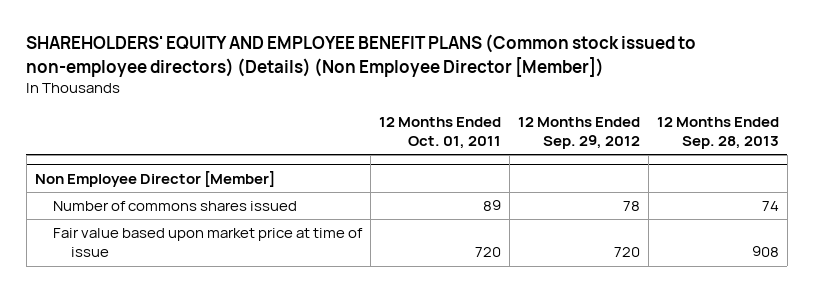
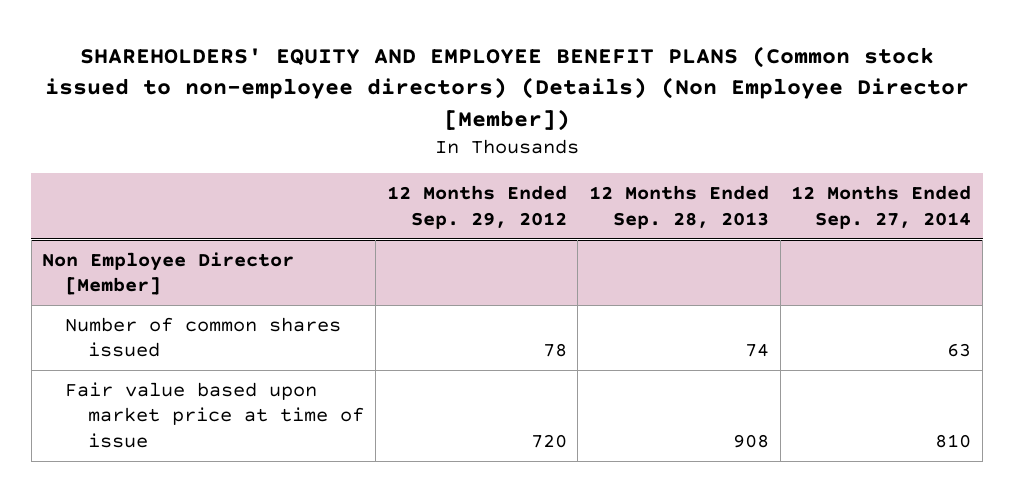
- | 12 Months Ended Oct. 01, 2011 | 12 Months Ended Sep. 29, 2012 | 12 Months Ended Sep. 28, 2013
+ | 12 Months Ended Sep. 29, 2012 | 12 Months Ended Sep. 28, 2013 | 12 Months Ended Sep. 27, 2014
@ Non Employee Director [Member]
- Number of commons shares issued | 89 | 78 | 74
+ Number of common shares issued | 78 | 74 | 63

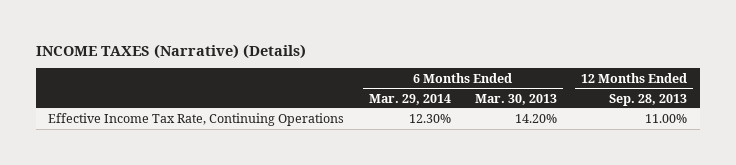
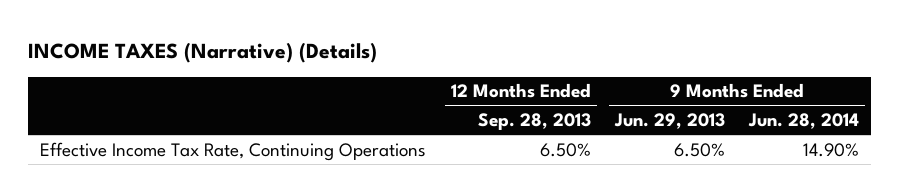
- | 6 Months Ended Mar. 29, 2014 | 6 Months Ended Mar. 30, 2013 | 12 Months Ended Sep. 28, 2013
+ | 12 Months Ended Sep. 28, 2013 | 9 Months Ended Jun. 29, 2013 | 9 Months Ended Jun. 28, 2014
- Effective Income Tax Rate, Continuing Operations | 12.30% | 14.20% | 11.00%
+ Effective Income Tax Rate, Continuing Operations | 6.50% | 6.50% | 14.90%

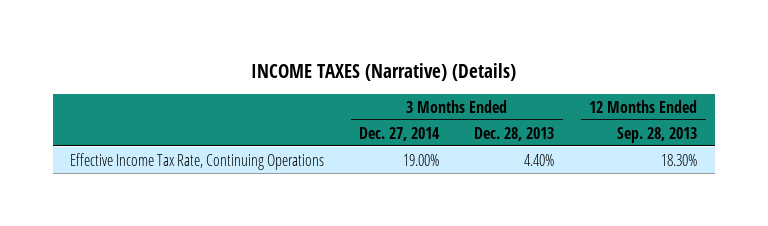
- | 12 Months Ended Sep. 28, 2013 | 9 Months Ended Jun. 29, 2013 | 9 Months Ended Jun. 28, 2014
+ | 3 Months Ended Dec. 27, 2014 | 3 Months Ended Dec. 28, 2013 | 12 Months Ended Sep. 28, 2013
- Effective Income Tax Rate, Continuing Operations | 6.50% | 6.50% | 14.90%
+ Effective Income Tax Rate, Continuing Operations | 19.00% | 4.40% | 18.30%

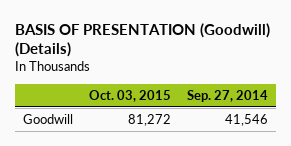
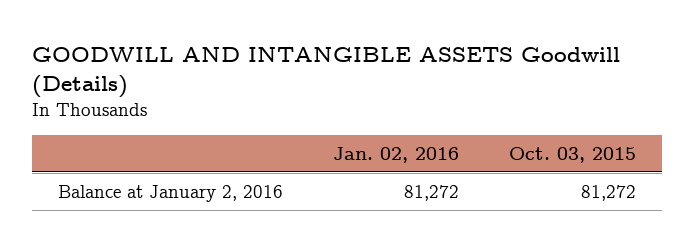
- BASIS OF PRESENTATION (Goodwill) (Details)
+ GOODWILL AND INTANGIBLE ASSETS Goodwill (Details)
- | Oct. 03, 2015 | Sep. 27, 2014
+ | Jan. 02, 2016 | Oct. 03, 2015
- Goodwill | 81,272 | 41,546
+ Balance at January 2, 2016 | 81,272 | 81,272

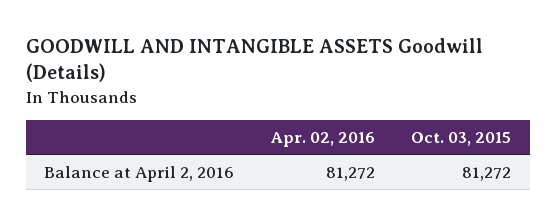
- | Jan. 02, 2016 | Oct. 03, 2015
+ | Apr. 02, 2016 | Oct. 03, 2015
- Balance at January 2, 2016 | 81,272 | 81,272
+ Balance at April 2, 2016 | 81,272 | 81,272

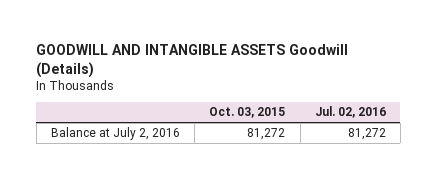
- | Apr. 02, 2016 | Oct. 03, 2015
+ | Oct. 03, 2015 | Jul. 02, 2016
- Balance at April 2, 2016 | 81,272 | 81,272
+ Balance at July 2, 2016 | 81,272 | 81,272

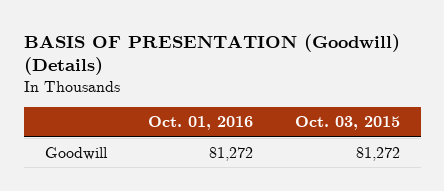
- GOODWILL AND INTANGIBLE ASSETS Goodwill (Details)
+ BASIS OF PRESENTATION (Goodwill) (Details)
- | Oct. 03, 2015 | Jul. 02, 2016
+ | Oct. 01, 2016 | Oct. 03, 2015
- Balance at July 2, 2016 | 81,272 | 81,272
+ Goodwill | 81,272 | 81,272

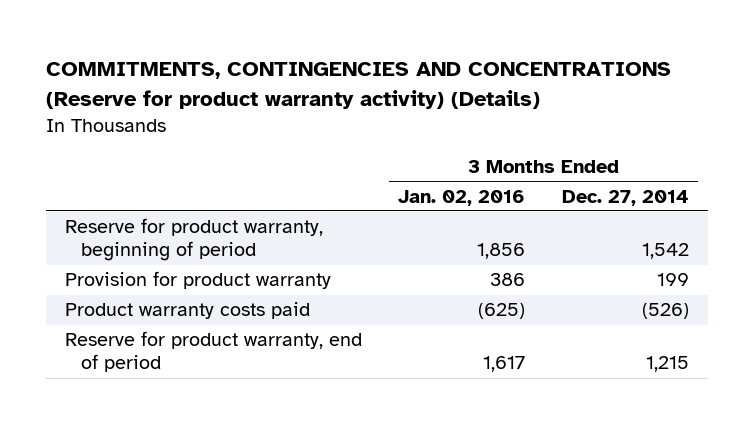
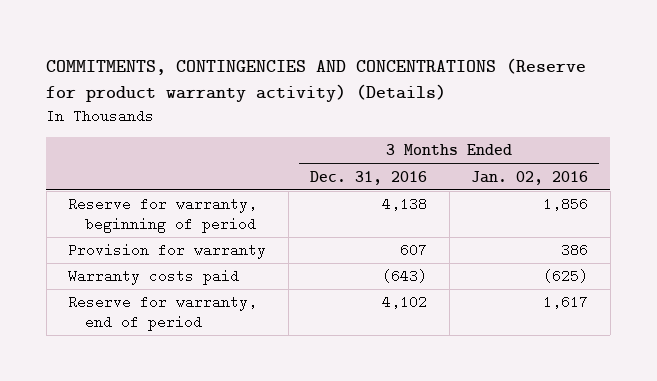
- | 3 Months Ended Jan. 02, 2016 | 3 Months Ended Dec. 27, 2014
+ | 3 Months Ended Dec. 31, 2016 | 3 Months Ended Jan. 02, 2016
- Reserve for product warranty, beginning of period | 1,856 | 1,542
- Provision for product warranty | 386 | 199
- Product warranty costs paid | (625) | (526)
- Reserve for product warranty, end of period | 1,617 | 1,215
+ Reserve for warranty, beginning of period | 4,138 | 1,856
+ Provision for warranty | 607 | 386
+ Warranty costs paid | (643) | (625)
+ Reserve for warranty, end of period | 4,102 | 1,617

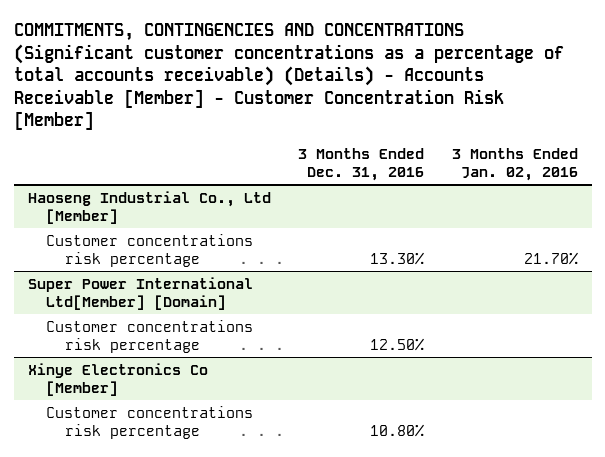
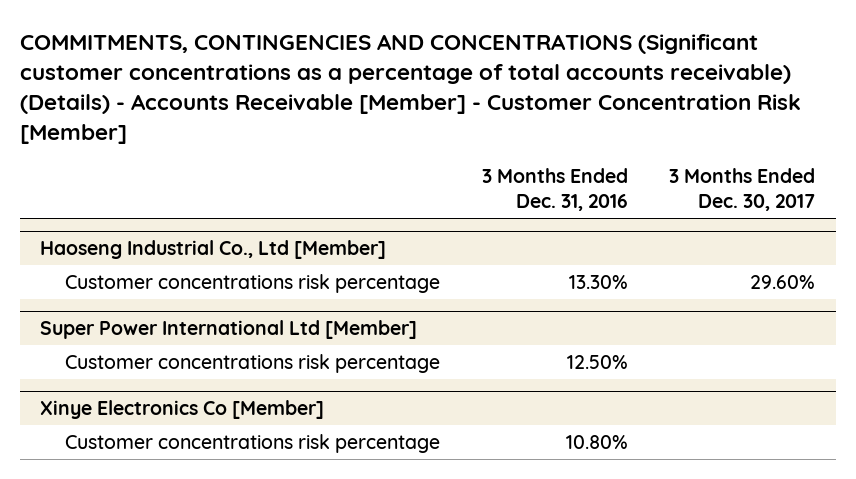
- | 3 Months Ended Dec. 31, 2016 | 3 Months Ended Jan. 02, 2016
+ | 3 Months Ended Dec. 31, 2016 | 3 Months Ended Dec. 30, 2017
- Super Power International Ltd[Member] [Domain]
+ Super Power International Ltd [Member]

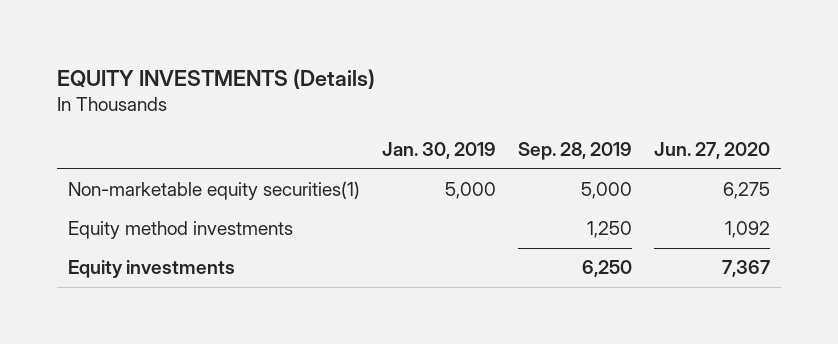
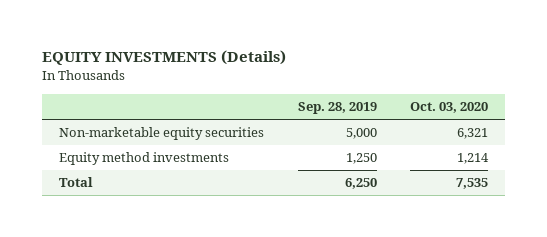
- | Jan. 30, 2019 | Sep. 28, 2019 | Jun. 27, 2020
+ | Sep. 28, 2019 | Oct. 03, 2020
- Non-marketable equity securities(1) | 5,000 | 5,000 | 6,275
+ Non-marketable equity securities | 5,000 | 6,321
- Equity investments | | 6,250 | 7,367
+ Total | 6,250 | 7,535

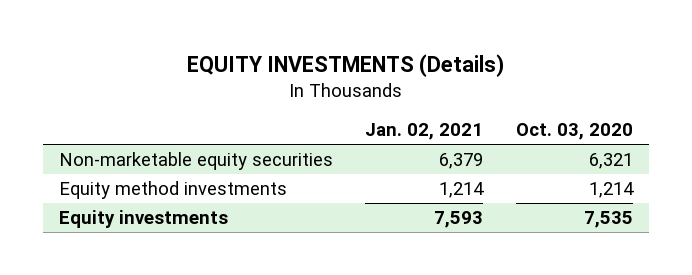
- | Sep. 28, 2019 | Oct. 03, 2020
+ | Jan. 02, 2021 | Oct. 03, 2020
- Total | 6,250 | 7,535
+ Equity investments | 7,593 | 7,535

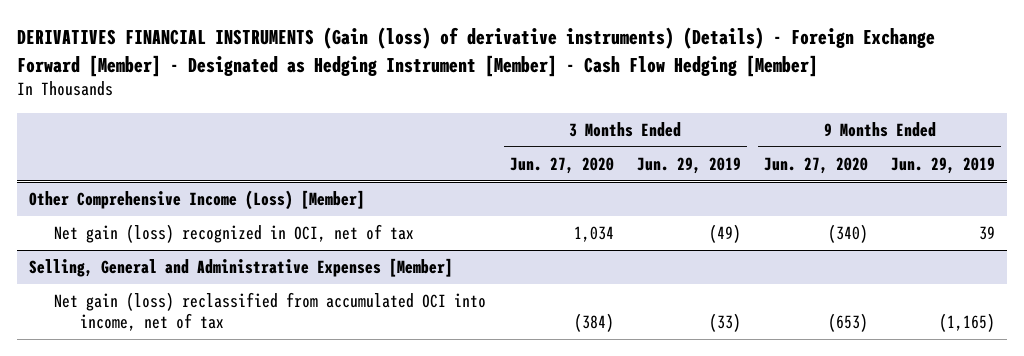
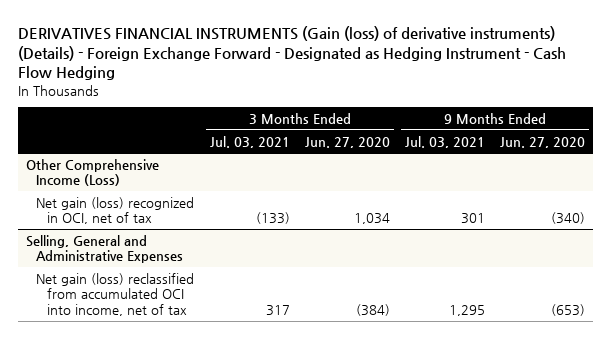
- DERIVATIVES FINANCIAL INSTRUMENTS (Gain (loss) of derivative instruments) (Details) - Foreign Exchange Forward [Member] - Designated as Hedging Instrument [Member] - Cash Flow Hedging [Member]
+ DERIVATIVES FINANCIAL INSTRUMENTS (Gain (loss) of derivative instruments) (Details) - Foreign Exchange Forward - Designated as Hedging Instrument - Cash Flow Hedging
- | 3 Months Ended Jun. 27, 2020 | 3 Months Ended Jun. 29, 2019 | 9 Months Ended Jun. 27, 2020 | 9 Months Ended Jun. 29, 2019
+ | 3 Months Ended Jul. 03, 2021 | 3 Months Ended Jun. 27, 2020 | 9 Months Ended Jul. 03, 2021 | 9 Months Ended Jun. 27, 2020
- Other Comprehensive Income (Loss) [Member]
+ Other Comprehensive Income (Loss)
- Selling, General and Administrative Expenses [Member]
+ Selling, General and Administrative Expenses

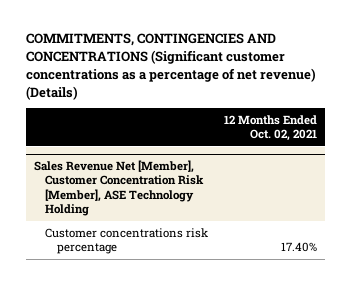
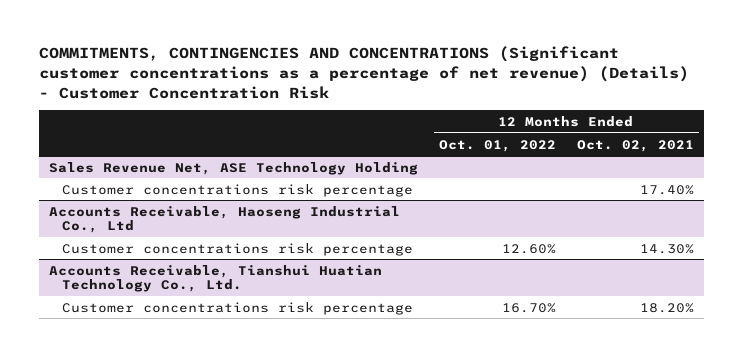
- COMMITMENTS, CONTINGENCIES AND CONCENTRATIONS (Significant customer concentrations as a percentage of net revenue) (Details)
+ COMMITMENTS, CONTINGENCIES AND CONCENTRATIONS (Significant customer concentrations as a percentage of net revenue) (Details) - Customer Concentration Risk
- | 12 Months Ended Oct. 02, 2021
+ | 12 Months Ended Oct. 01, 2022 | 12 Months Ended Oct. 02, 2021
- Sales Revenue Net [Member], Customer Concentration Risk [Member], ASE Technology Holding
+ Sales Revenue Net, ASE Technology Holding
+ Accounts Receivable, Haoseng Industrial Co., Ltd
+ Customer concentrations risk percentage | 12.60% | 14.30%
+ Accounts Receivable, Tianshui Huatian Technology Co., Ltd.
+ Customer concentrations risk percentage | 16.70% | 18.20%

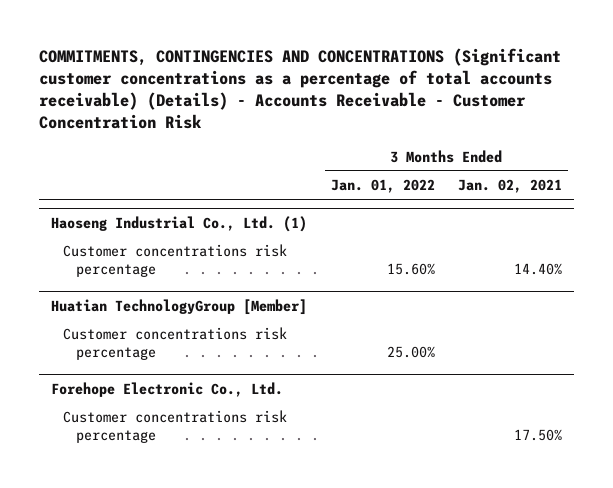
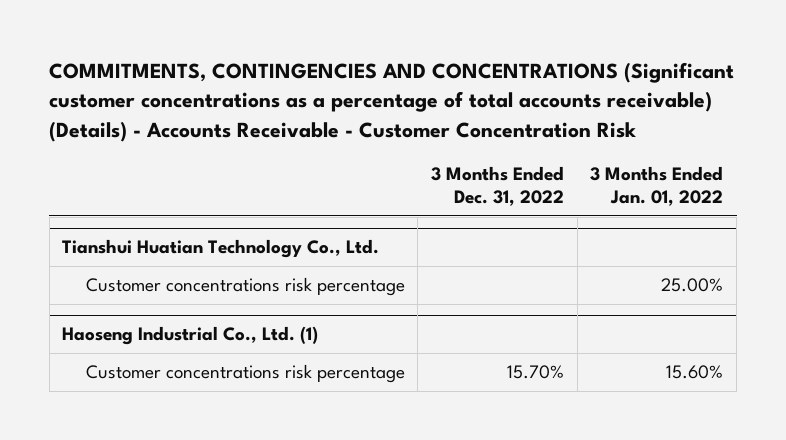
- | 3 Months Ended Jan. 01, 2022 | 3 Months Ended Jan. 02, 2021
+ | 3 Months Ended Dec. 31, 2022 | 3 Months Ended Jan. 01, 2022
+ Tianshui Huatian Technology Co., Ltd.
+ Customer concentrations risk percentage | | 25.00%
- Huatian TechnologyGroup [Member]
- Customer concentrations risk percentage | 25.00% |
- Forehope Electronic Co., Ltd.
- Customer concentrations risk percentage | | 17.50%

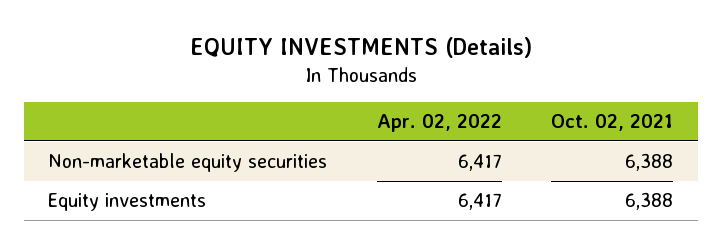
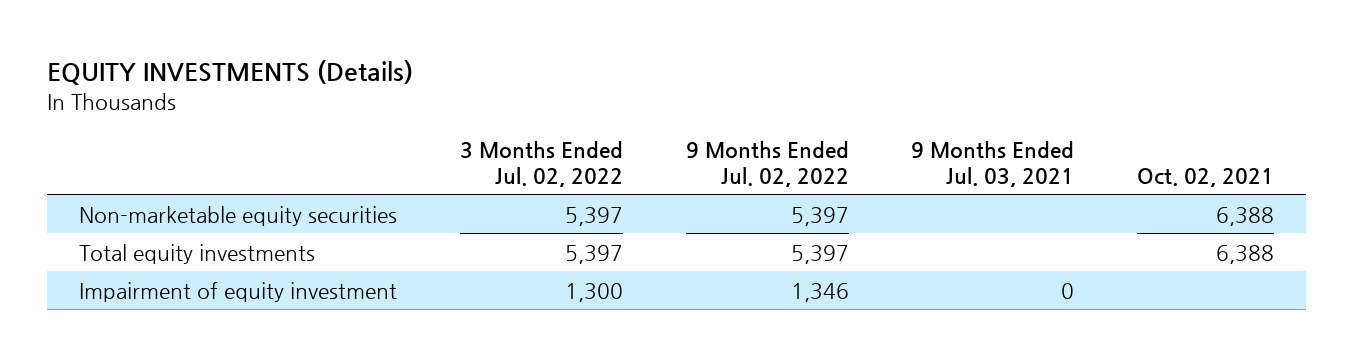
- | Apr. 02, 2022 | Oct. 02, 2021
+ | 3 Months Ended Jul. 02, 2022 | 9 Months Ended Jul. 02, 2022 | 9 Months Ended Jul. 03, 2021 | Oct. 02, 2021
- Equity investments | 6,417 | 6,388
+ Total equity investments | 5,397 | 5,397 | | 6,388
+ Impairment of equity investment | 1,300 | 1,346 | 0 |

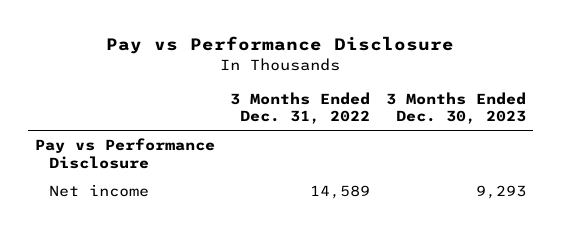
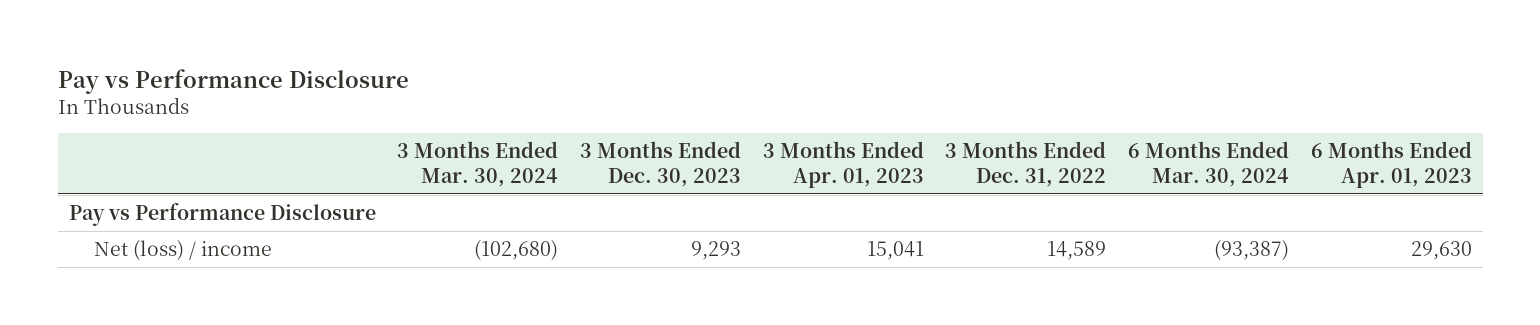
- | 3 Months Ended Dec. 31, 2022 | 3 Months Ended Dec. 30, 2023
+ | 3 Months Ended Mar. 30, 2024 | 3 Months Ended Dec. 30, 2023 | 3 Months Ended Apr. 01, 2023 | 3 Months Ended Dec. 31, 2022 | 6 Months Ended Mar. 30, 2024 | 6 Months Ended Apr. 01, 2023
- Net income | 14,589 | 9,293
+ Net (loss) / income | (102,680) | 9,293 | 15,041 | 14,589 | (93,387) | 29,630

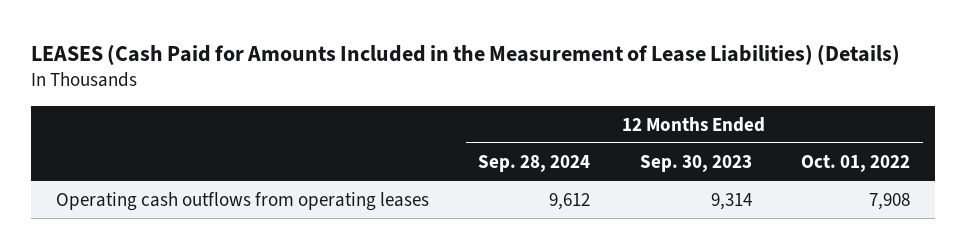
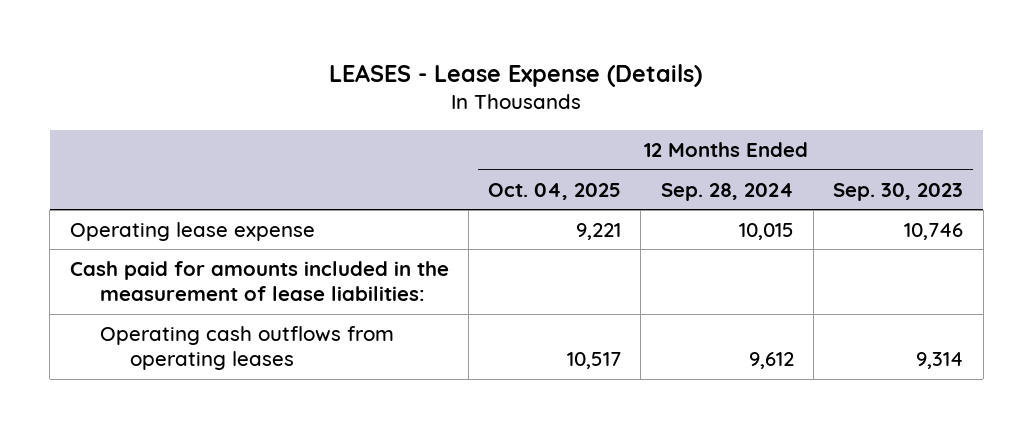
- LEASES (Cash Paid for Amounts Included in the Measurement of Lease Liabilities) (Details)
+ LEASES - Lease Expense (Details)
- | 12 Months Ended Sep. 28, 2024 | 12 Months Ended Sep. 30, 2023 | 12 Months Ended Oct. 01, 2022
+ | 12 Months Ended Oct. 04, 2025 | 12 Months Ended Sep. 28, 2024 | 12 Months Ended Sep. 30, 2023
+ Operating lease expense | 9,221 | 10,015 | 10,746
+ Cash paid for amounts included in the measurement of lease liabilities:

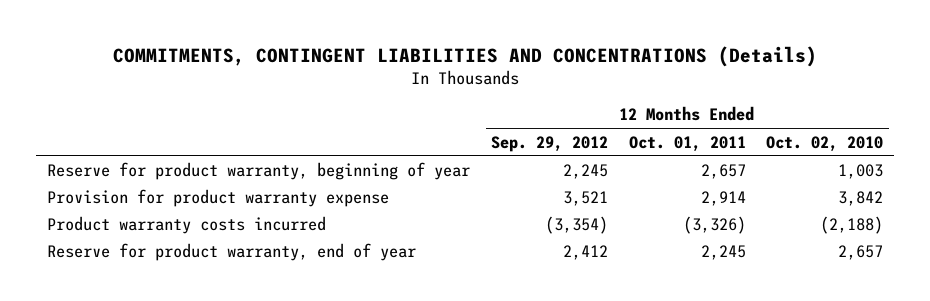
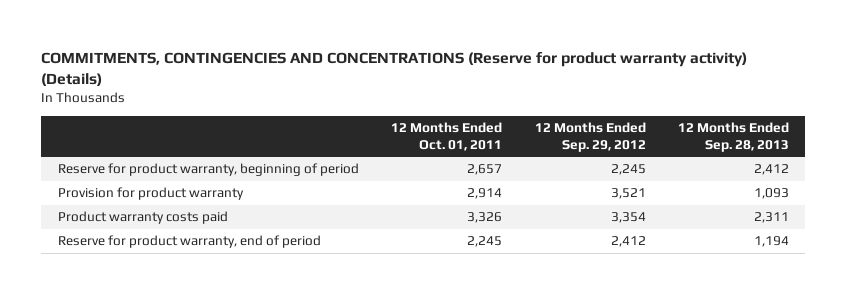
- COMMITMENTS, CONTINGENT LIABILITIES AND CONCENTRATIONS (Details)
+ COMMITMENTS, CONTINGENCIES AND CONCENTRATIONS (Reserve for product warranty activity) (Details)
- | 12 Months Ended Sep. 29, 2012 | 12 Months Ended Oct. 01, 2011 | 12 Months Ended Oct. 02, 2010
+ | 12 Months Ended Oct. 01, 2011 | 12 Months Ended Sep. 29, 2012 | 12 Months Ended Sep. 28, 2013
- Reserve for product warranty, beginning of year | 2,245 | 2,657 | 1,003
- Provision for product warranty expense | 3,521 | 2,914 | 3,842
- Product warranty costs incurred | (3,354) | (3,326) | (2,188)
- Reserve for product warranty, end of year | 2,412 | 2,245 | 2,657
+ Reserve for product warranty, beginning of period | 2,657 | 2,245 | 2,412
+ Provision for product warranty | 2,914 | 3,521 | 1,093
+ Product warranty costs paid | 3,326 | 3,354 | 2,311
+ Reserve for product warranty, end of period | 2,245 | 2,412 | 1,194

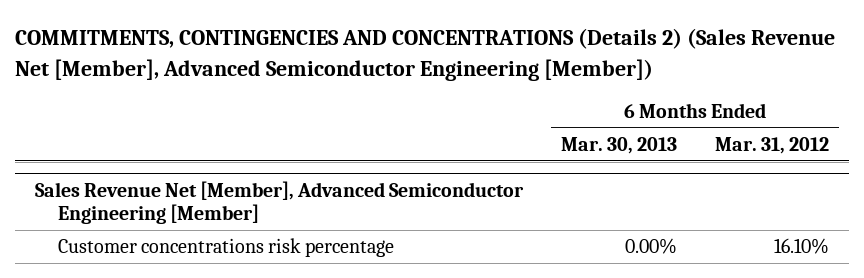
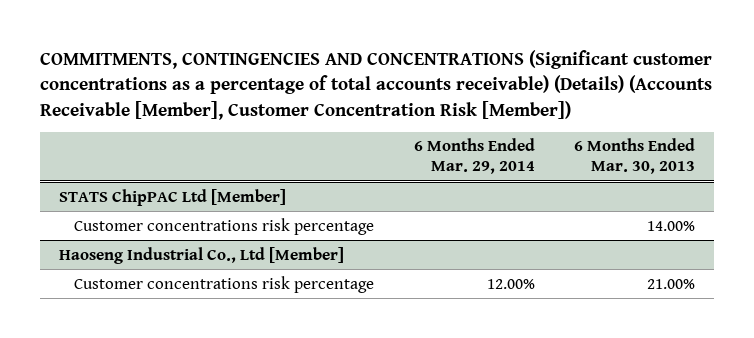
- COMMITMENTS, CONTINGENCIES AND CONCENTRATIONS (Details 2) (Sales Revenue Net [Member], Advanced Semiconductor Engineering [Member])
+ COMMITMENTS, CONTINGENCIES AND CONCENTRATIONS (Significant customer concentrations as a percentage of total accounts receivable) (Details) (Accounts Receivable [Member], Customer Concentration Risk [Member])
- | 6 Months Ended Mar. 30, 2013 | 6 Months Ended Mar. 31, 2012
+ | 6 Months Ended Mar. 29, 2014 | 6 Months Ended Mar. 30, 2013
- Sales Revenue Net [Member], Advanced Semiconductor Engineering [Member]
- Customer concentrations risk percentage | 0.00% | 16.10%
+ STATS ChipPAC Ltd [Member]
+ Customer concentrations risk percentage | | 14.00%
+ Haoseng Industrial Co., Ltd [Member]
+ Customer concentrations risk percentage | 12.00% | 21.00%

